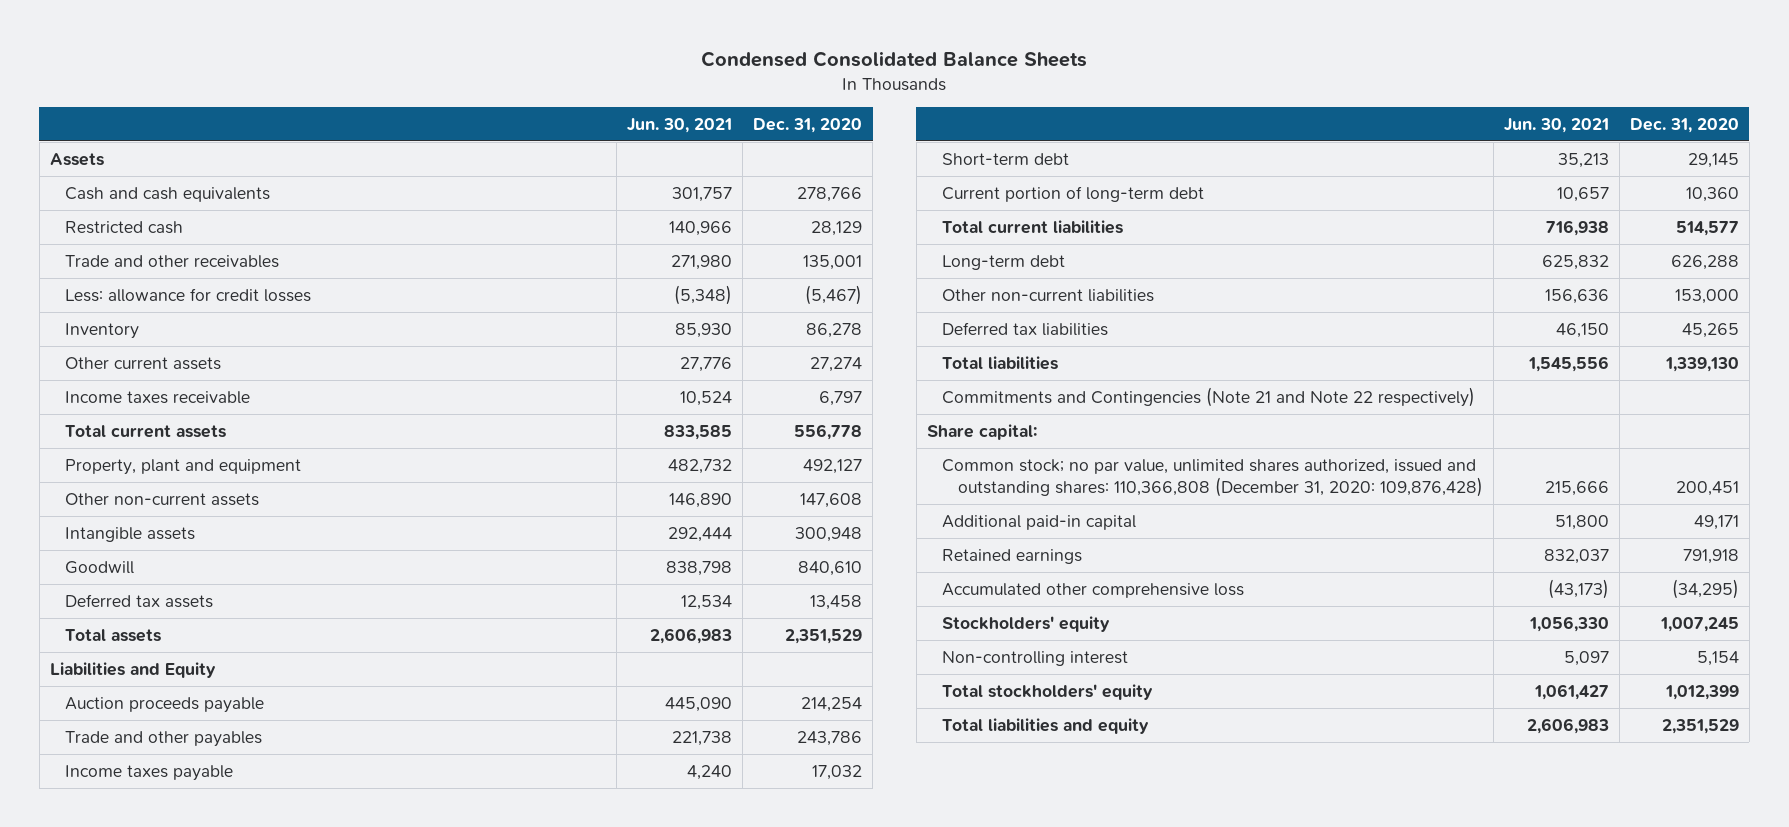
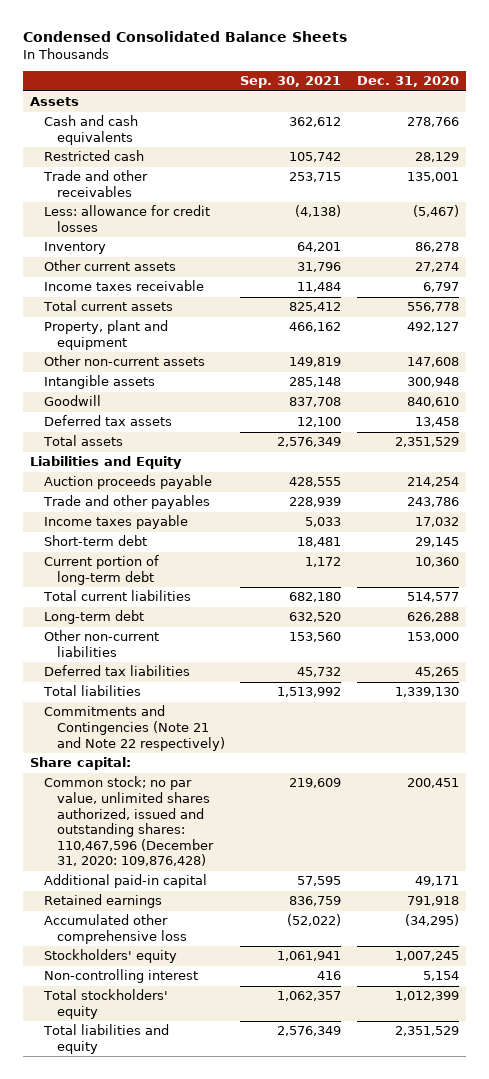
- | Jun. 30, 2021 | Dec. 31, 2020
+ | Sep. 30, 2021 | Dec. 31, 2020
- Common stock; no par value, unlimited shares authorized, issued and outstanding shares: 110,366,808 (December 31, 2020: 109,876,428) | 215,666 | 200,451
+ Common stock; no par value, unlimited shares authorized, issued and outstanding shares: 110,467,596 (December 31, 2020: 109,876,428) | 219,609 | 200,451

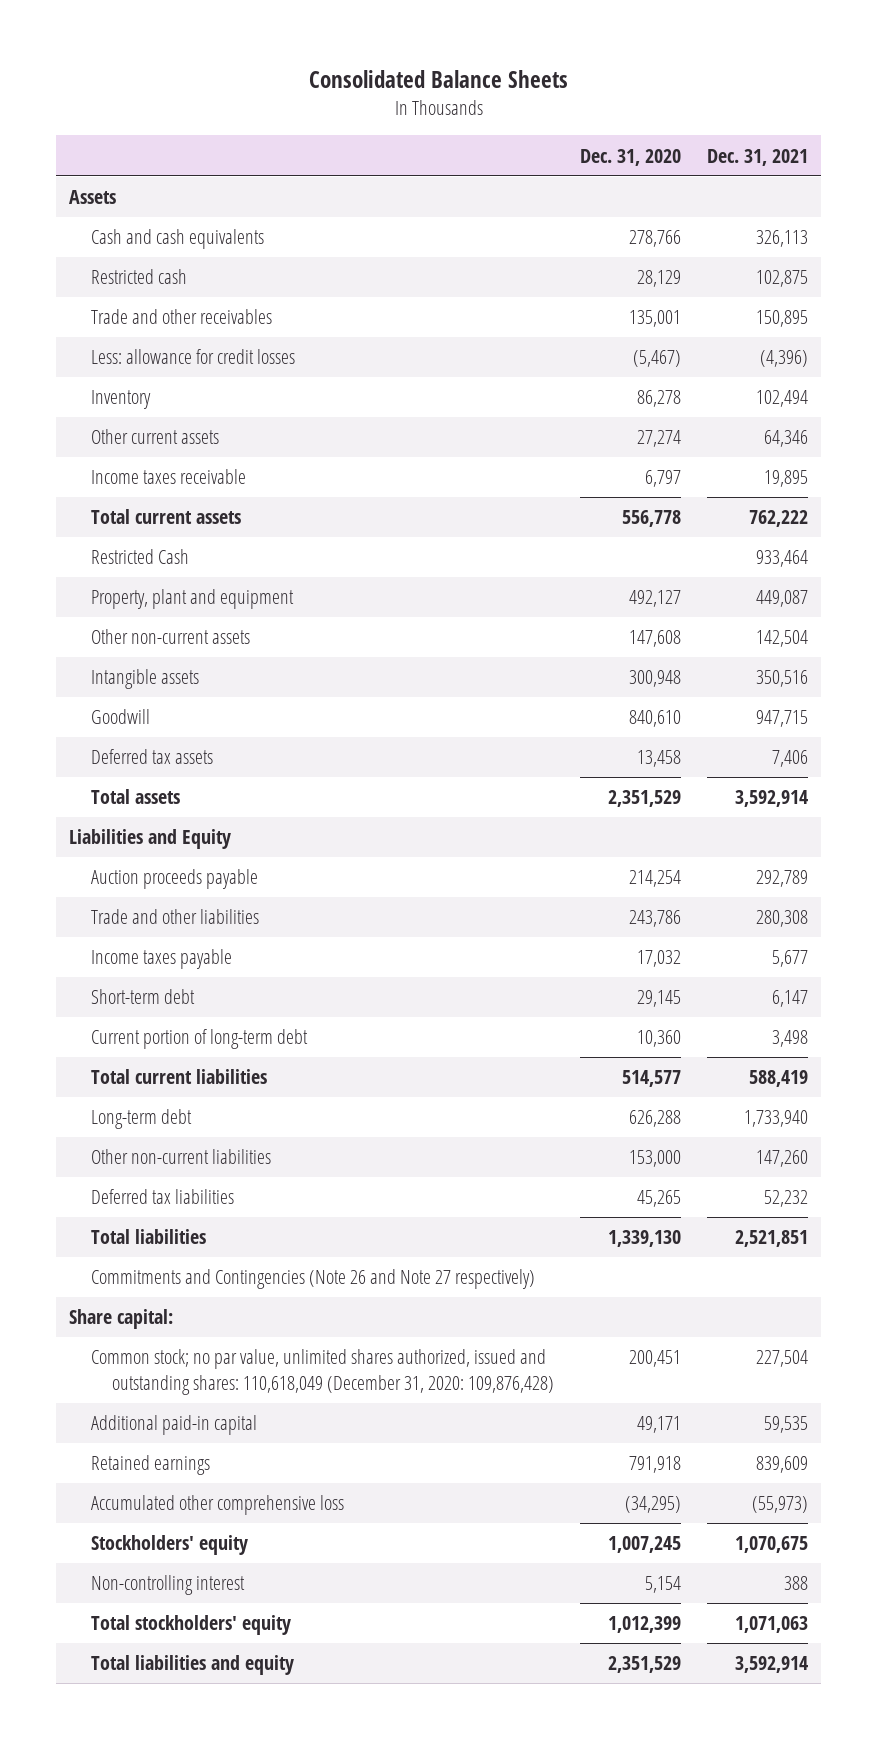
- Condensed Consolidated Balance Sheets
+ Consolidated Balance Sheets
- | Sep. 30, 2021 | Dec. 31, 2020
+ | Dec. 31, 2020 | Dec. 31, 2021
+ Restricted Cash | | 933,464
- Trade and other payables | 228,939 | 243,786
+ Trade and other liabilities | 243,786 | 280,308
- Commitments and Contingencies (Note 21 and Note 22 respectively)
+ Commitments and Contingencies (Note 26 and Note 27 respectively)
- Common stock; no par value, unlimited shares authorized, issued and outstanding shares: 110,467,596 (December 31, 2020: 109,876,428) | 219,609 | 200,451
+ Common stock; no par value, unlimited shares authorized, issued and outstanding shares: 110,618,049 (December 31, 2020: 109,876,428) | 200,451 | 227,504

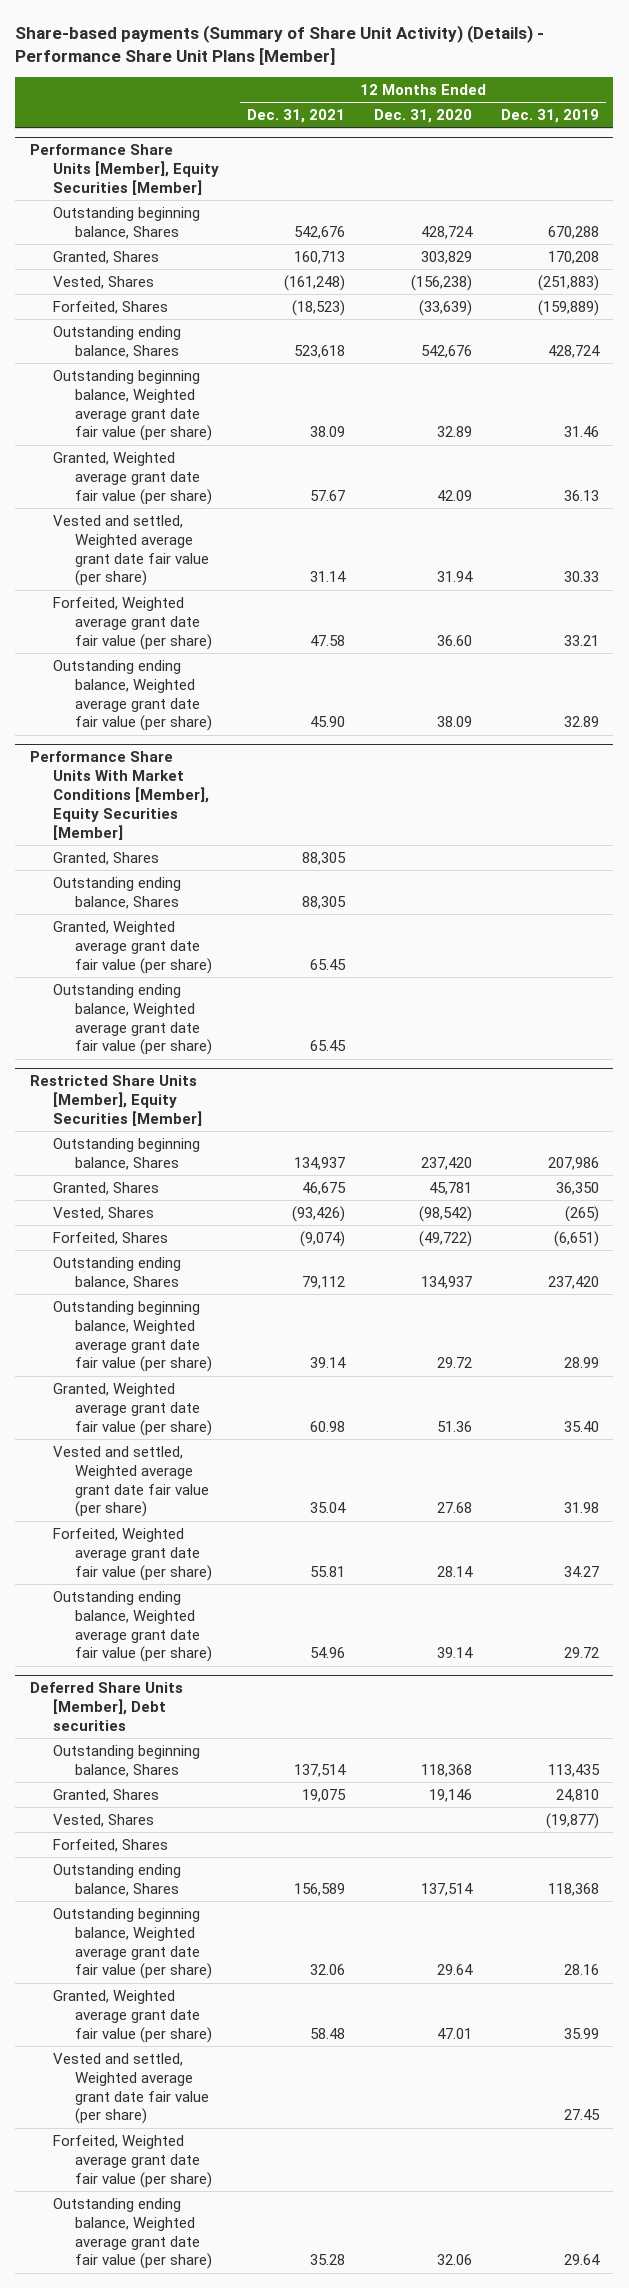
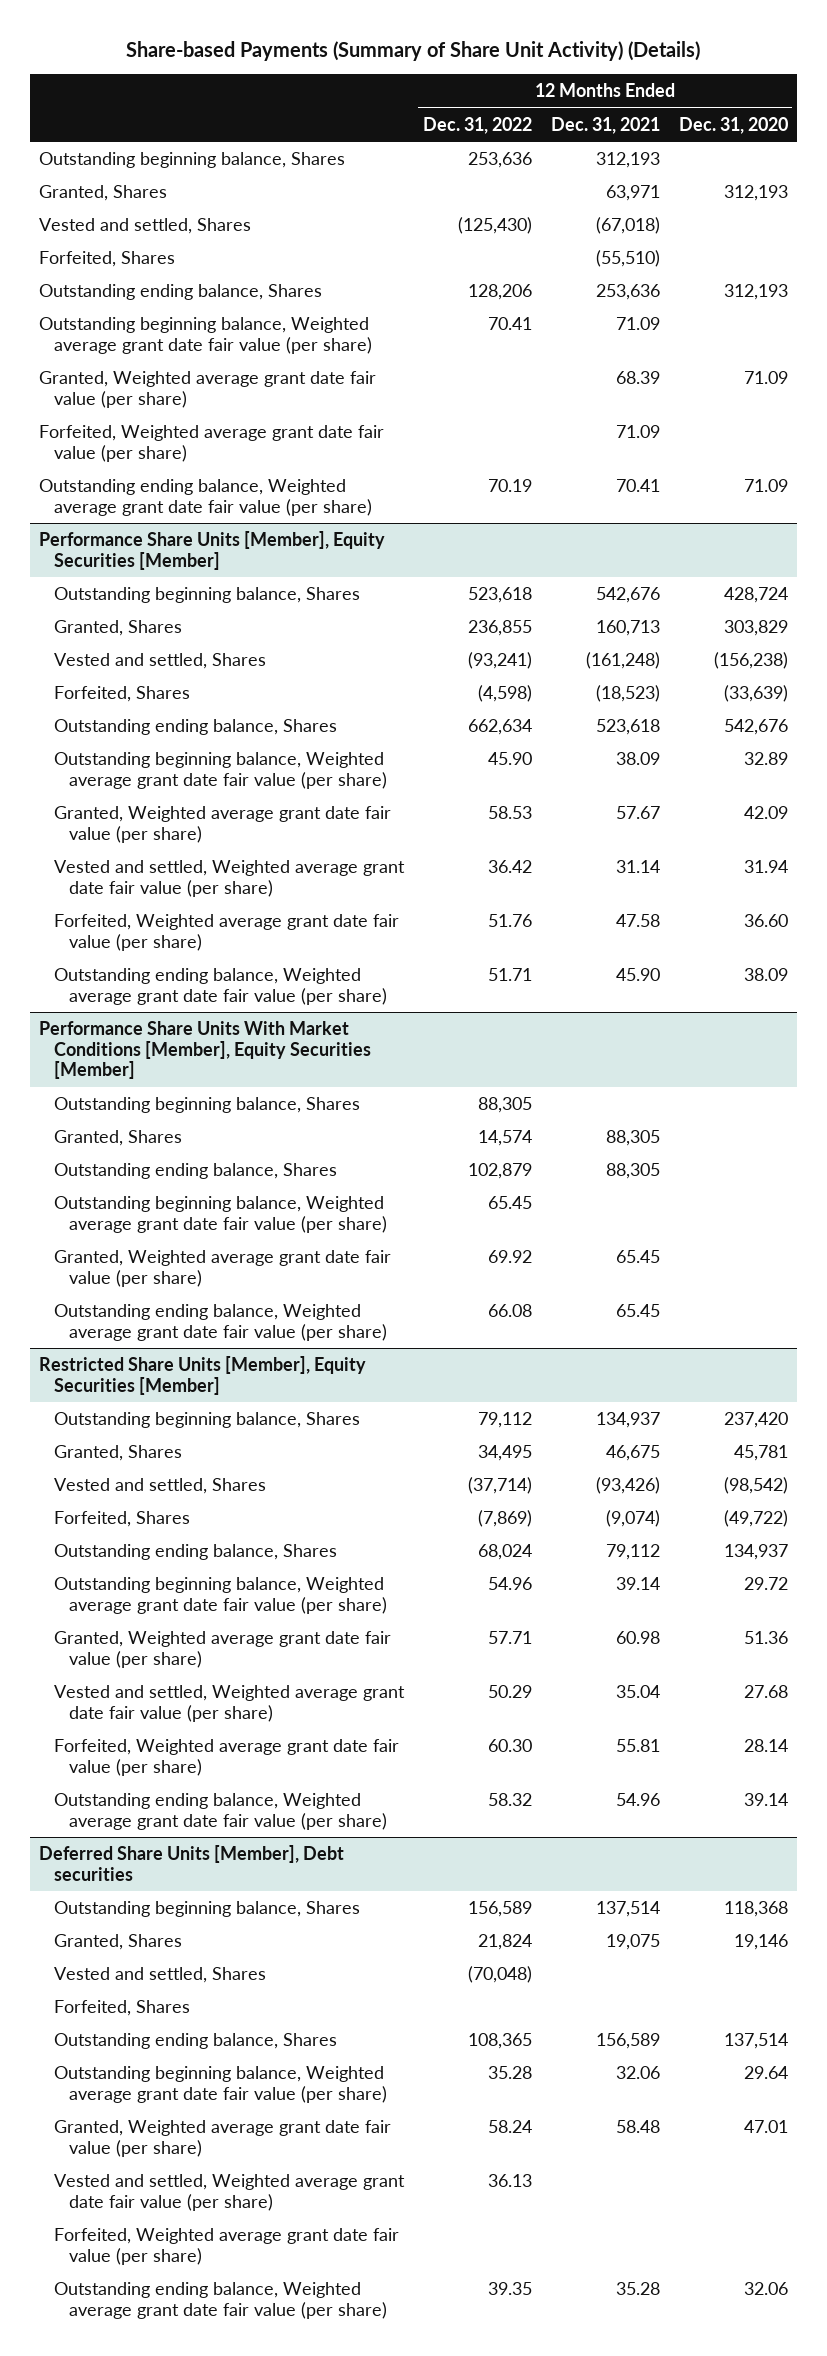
- Share-based payments (Summary of Share Unit Activity) (Details) - Performance Share Unit Plans [Member]
+ Share-based Payments (Summary of Share Unit Activity) (Details)
- | 12 Months Ended Dec. 31, 2021 | 12 Months Ended Dec. 31, 2020 | 12 Months Ended Dec. 31, 2019
+ | 12 Months Ended Dec. 31, 2022 | 12 Months Ended Dec. 31, 2021 | 12 Months Ended Dec. 31, 2020
+ Outstanding beginning balance, Shares | 253,636 | 312,193 |
+ Granted, Shares | | 63,971 | 312,193
+ Vested and settled, Shares | (125,430) | (67,018) |
+ Forfeited, Shares | | (55,510) |
+ Outstanding ending balance, Shares | 128,206 | 253,636 | 312,193
+ Outstanding beginning balance, Weighted average grant date fair value (per share) | 70.41 | 71.09 |
+ Granted, Weighted average grant date fair value (per share) | | 68.39 | 71.09
+ Forfeited, Weighted average grant date fair value (per share) | | 71.09 |
+ Outstanding ending balance, Weighted average grant date fair value (per share) | 70.19 | 70.41 | 71.09
@ Performance Share Units [Member], Equity Securities [Member]
- Vested, Shares | (161,248) | (156,238) | (251,883)
+ Vested and settled, Shares | (93,241) | (161,248) | (156,238)
@ Performance Share Units With Market Conditions [Member], Equity Securities [Member]
+ Outstanding beginning balance, Shares | 88,305 | |
+ Outstanding beginning balance, Weighted average grant date fair value (per share) | 65.45 | |
@ Restricted Share Units [Member], Equity Securities [Member]
- Vested, Shares | (93,426) | (98,542) | (265)
+ Vested and settled, Shares | (37,714) | (93,426) | (98,542)
@ Deferred Share Units [Member], Debt securities
- Vested, Shares | | | (19,877)
+ Vested and settled, Shares | (70,048) | |

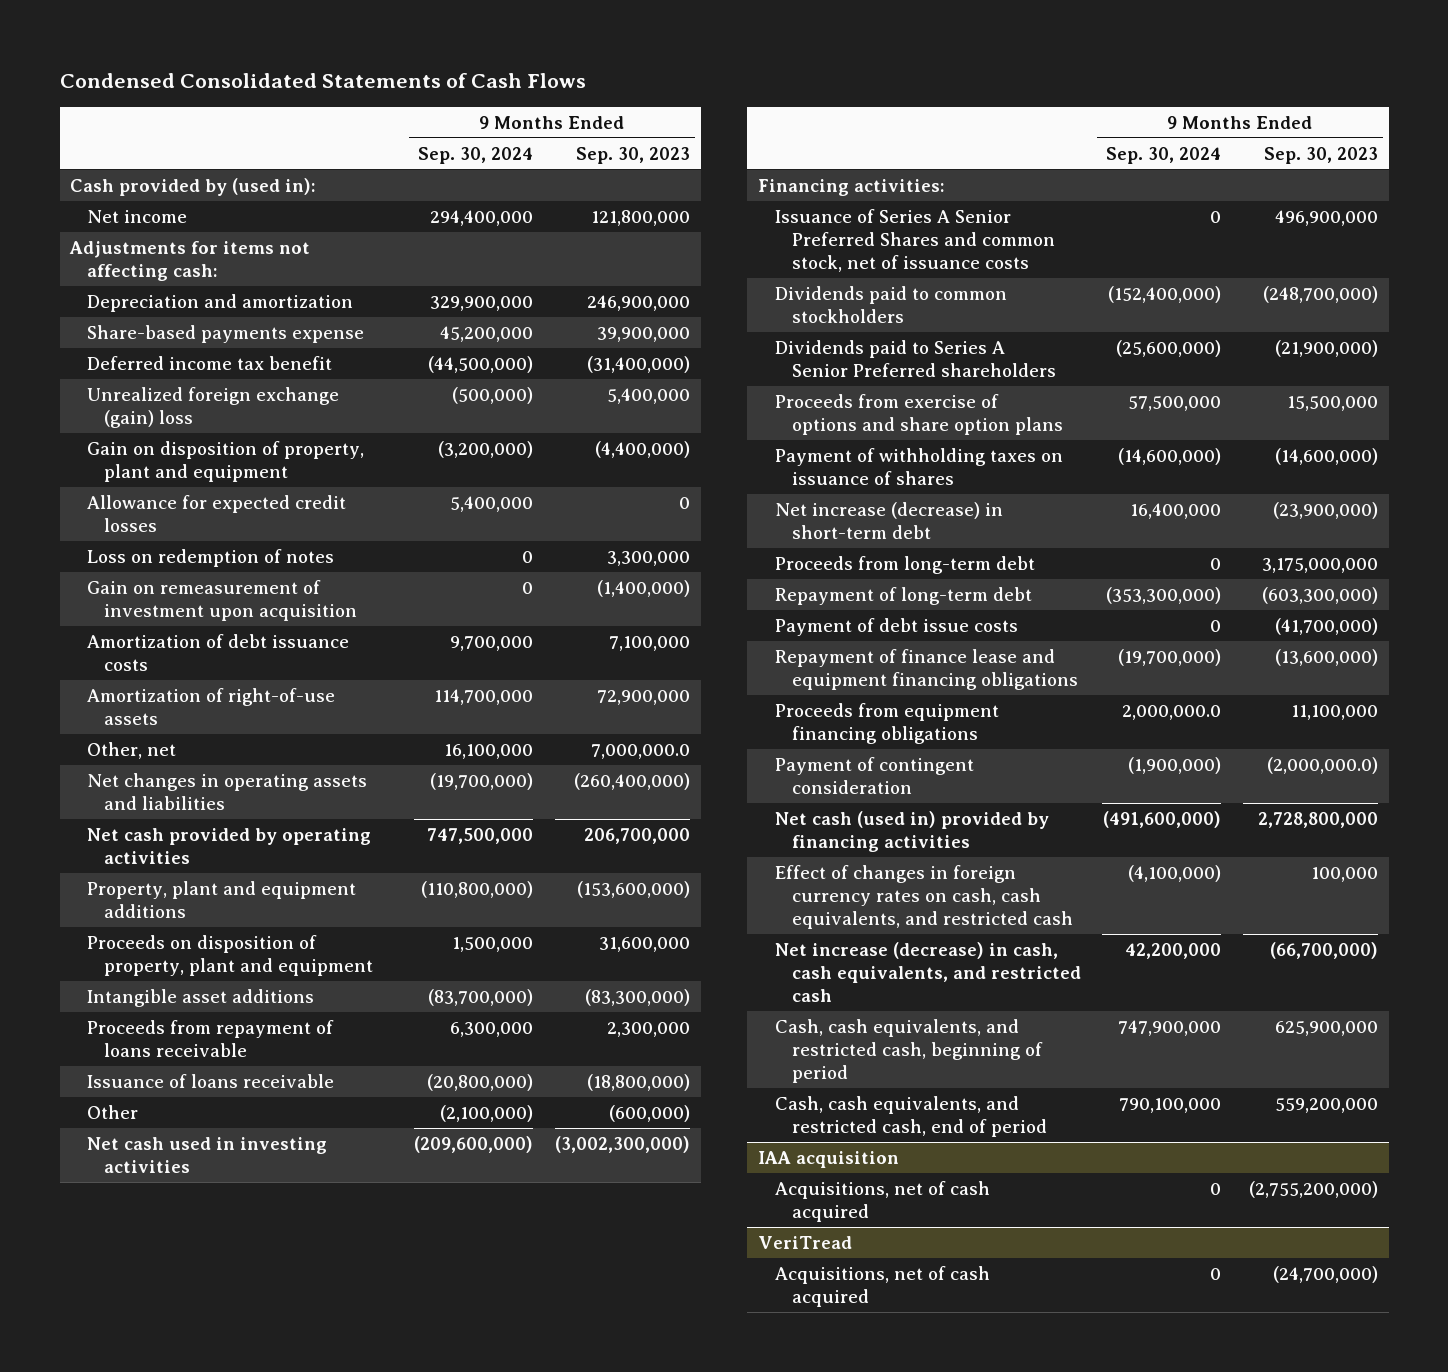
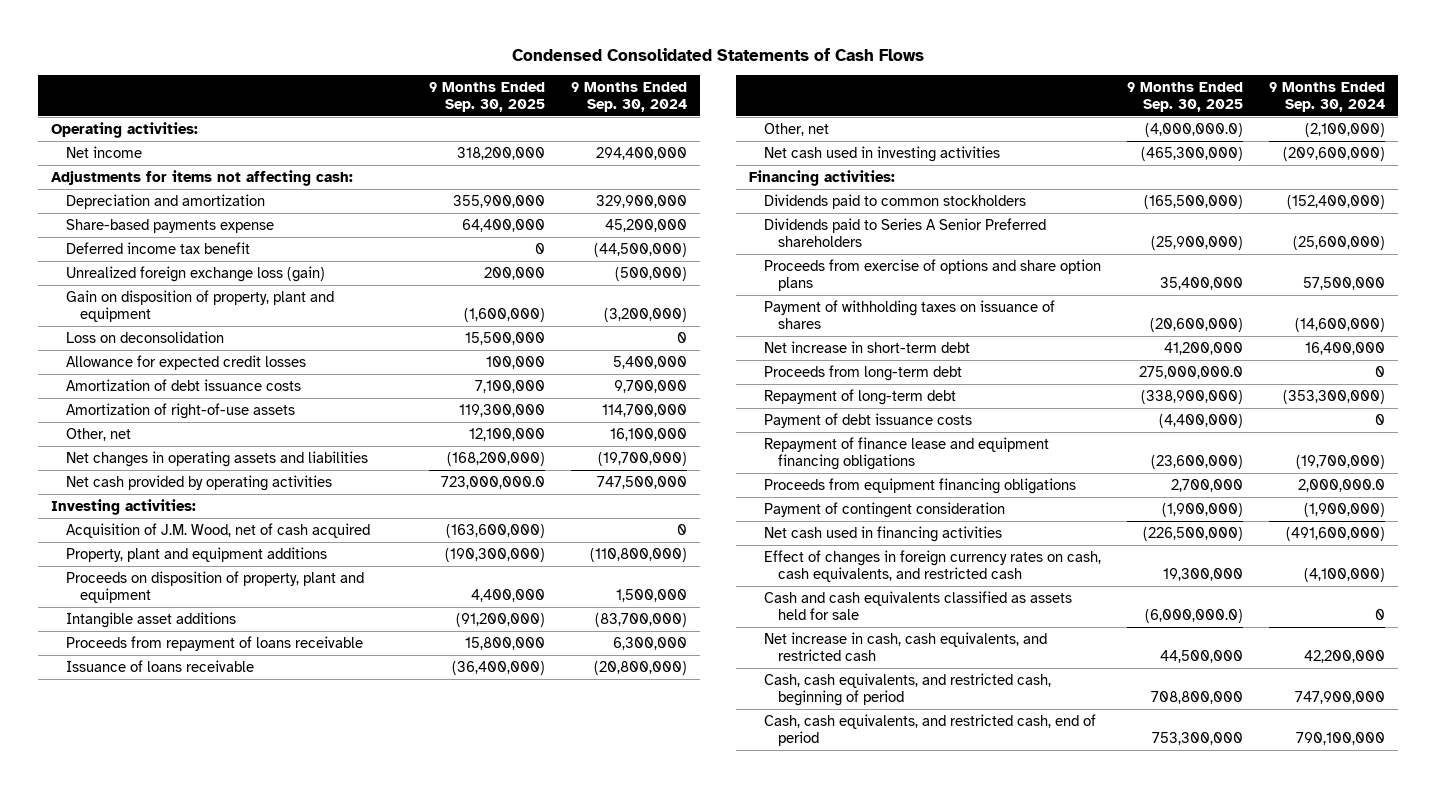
- | 9 Months Ended Sep. 30, 2024 | 9 Months Ended Sep. 30, 2023
+ | 9 Months Ended Sep. 30, 2025 | 9 Months Ended Sep. 30, 2024
- Cash provided by (used in):
+ Operating activities:
- Unrealized foreign exchange (gain) loss | (500,000) | 5,400,000
+ Unrealized foreign exchange loss (gain) | 200,000 | (500,000)
+ Loss on deconsolidation | 15,500,000 | 0
- Loss on redemption of notes | 0 | 3,300,000
- Gain on remeasurement of investment upon acquisition | 0 | (1,400,000)
+ Investing activities:
+ Acquisition of J.M. Wood, net of cash acquired | (163,600,000) | 0
- Other | (2,100,000) | (600,000)
+ Other, net | (4,000,000.0) | (2,100,000)
- Issuance of Series A Senior Preferred Shares and common stock, net of issuance costs | 0 | 496,900,000
- Net increase (decrease) in short-term debt | 16,400,000 | (23,900,000)
+ Net increase in short-term debt | 41,200,000 | 16,400,000
- Payment of debt issue costs | 0 | (41,700,000)
+ Payment of debt issuance costs | (4,400,000) | 0
- Net cash (used in) provided by financing activities | (491,600,000) | 2,728,800,000
+ Net cash used in financing activities | (226,500,000) | (491,600,000)
- Net increase (decrease) in cash, cash equivalents, and restricted cash | 42,200,000 | (66,700,000)
+ Cash and cash equivalents classified as assets held for sale | (6,000,000.0) | 0
+ Net increase in cash, cash equivalents, and restricted cash | 44,500,000 | 42,200,000
- IAA acquisition
- Acquisitions, net of cash acquired | 0 | (2,755,200,000)
- VeriTread
- Acquisitions, net of cash acquired | 0 | (24,700,000)

